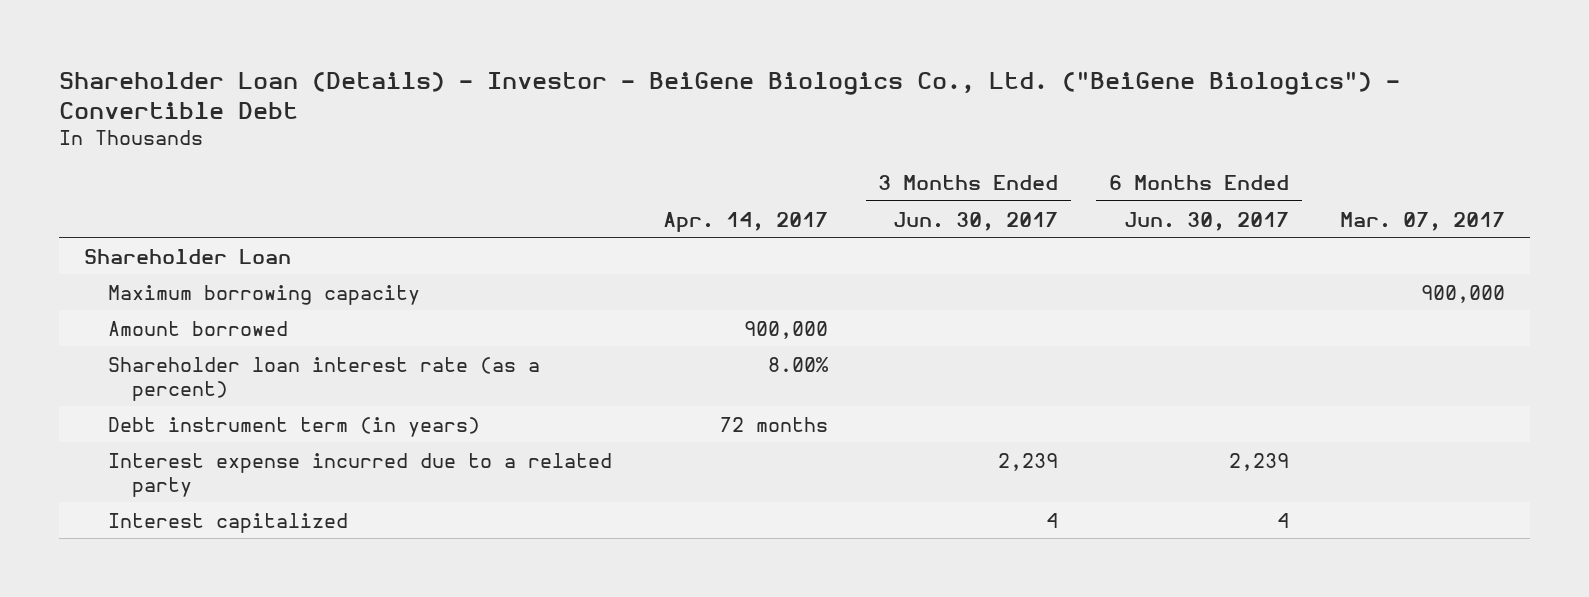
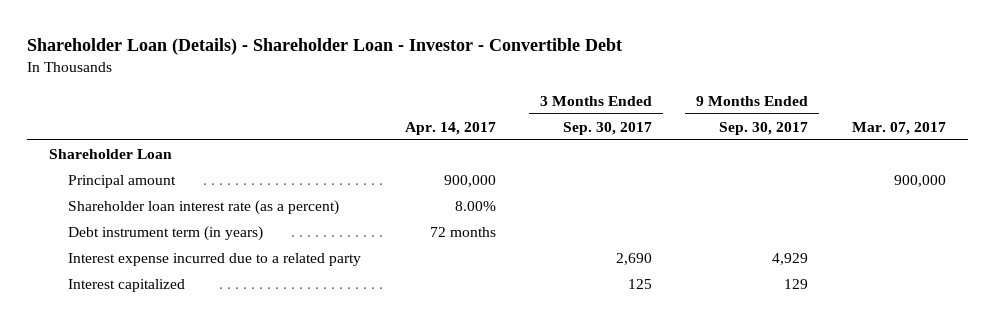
- Shareholder Loan (Details) - Investor - BeiGene Biologics Co., Ltd. ("BeiGene Biologics") - Convertible Debt
+ Shareholder Loan (Details) - Shareholder Loan - Investor - Convertible Debt
- | Apr. 14, 2017 | 3 Months Ended Jun. 30, 2017 | 6 Months Ended Jun. 30, 2017 | Mar. 07, 2017
+ | Apr. 14, 2017 | 3 Months Ended Sep. 30, 2017 | 9 Months Ended Sep. 30, 2017 | Mar. 07, 2017
- Maximum borrowing capacity | | | | 900,000
- Amount borrowed | 900,000 | | |
+ Principal amount | 900,000 | | | 900,000

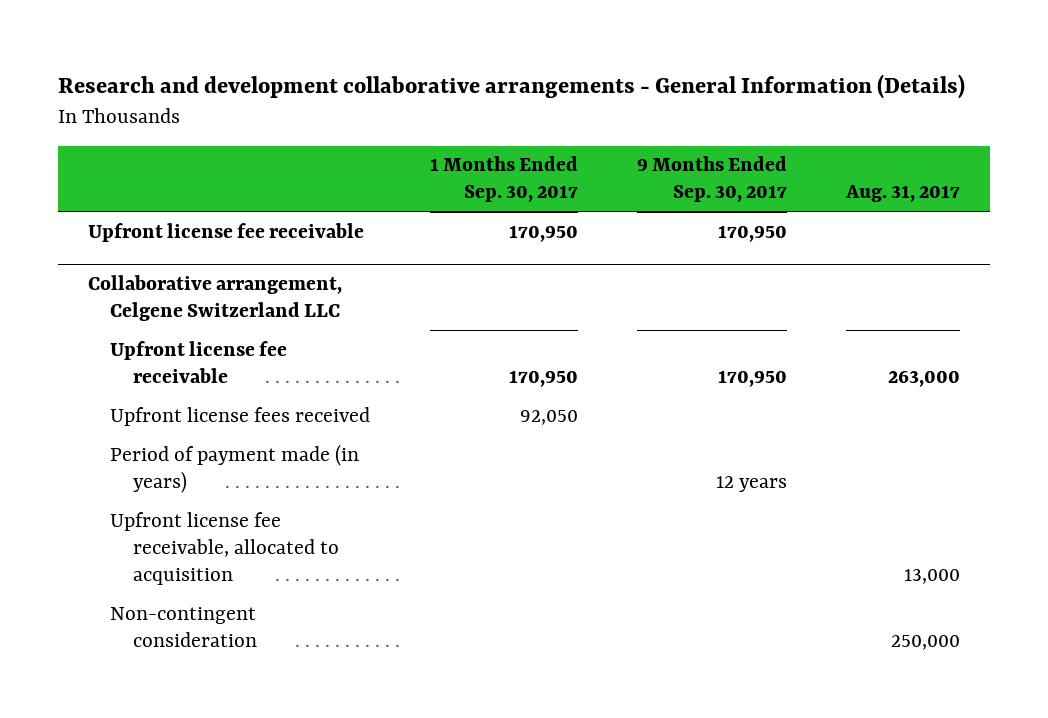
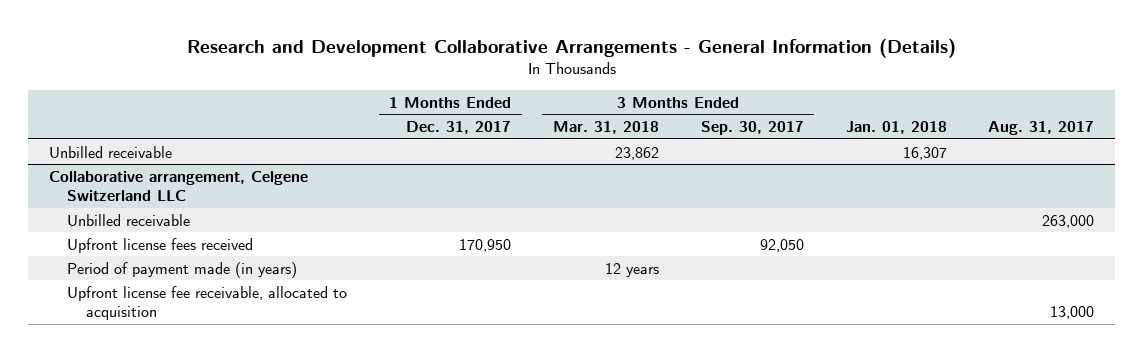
- Research and development collaborative arrangements - General Information (Details)
+ Research and Development Collaborative Arrangements - General Information (Details)
- | 1 Months Ended Sep. 30, 2017 | 9 Months Ended Sep. 30, 2017 | Aug. 31, 2017
+ | 1 Months Ended Dec. 31, 2017 | 3 Months Ended Mar. 31, 2018 | 3 Months Ended Sep. 30, 2017 | Jan. 01, 2018 | Aug. 31, 2017
- Upfront license fee receivable | 170,950 | 170,950 |
+ Unbilled receivable | | 23,862 | | 16,307 |
@ Collaborative arrangement, Celgene Switzerland LLC
- Upfront license fee receivable | 170,950 | 170,950 | 263,000
+ Unbilled receivable | | | | | 263,000
- Non-contingent consideration | | | 250,000

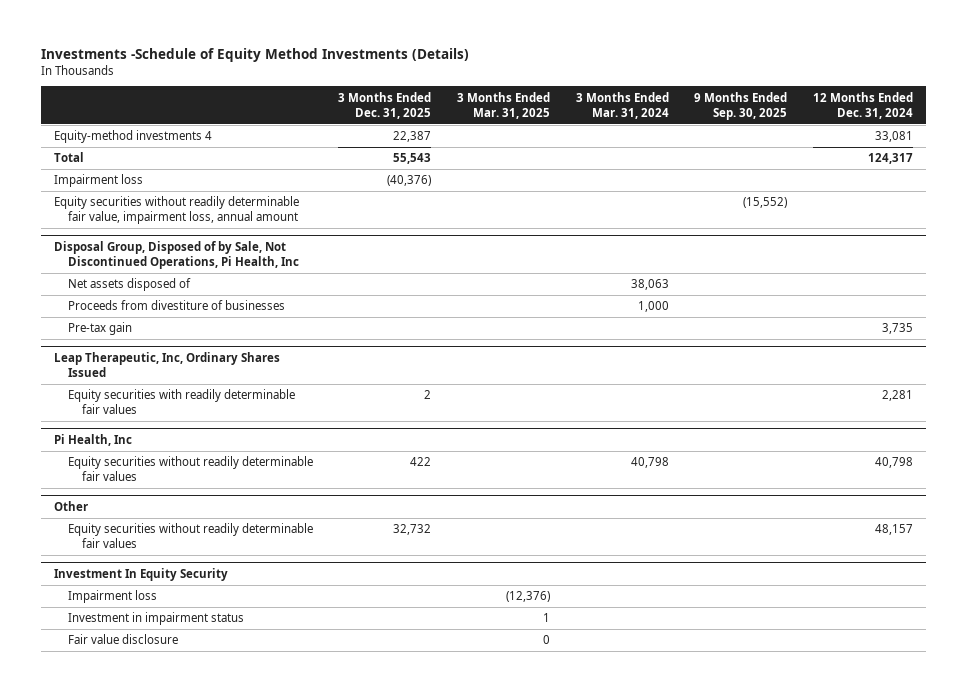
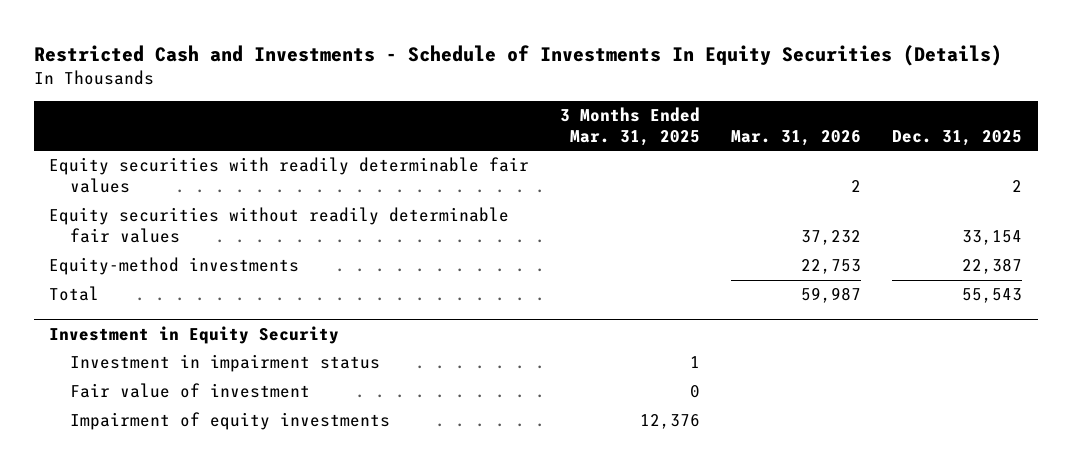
- Investments -Schedule of Equity Method Investments (Details)
+ Restricted Cash and Investments - Schedule of Investments In Equity Securities (Details)
- | 3 Months Ended Dec. 31, 2025 | 3 Months Ended Mar. 31, 2025 | 3 Months Ended Mar. 31, 2024 | 9 Months Ended Sep. 30, 2025 | 12 Months Ended Dec. 31, 2024
+ | 3 Months Ended Mar. 31, 2025 | Mar. 31, 2026 | Dec. 31, 2025
- Equity-method investments 4 | 22,387 | | | | 33,081
+ Equity securities with readily determinable fair values | | 2 | 2
+ Equity securities without readily determinable fair values | | 37,232 | 33,154
+ Equity-method investments | | 22,753 | 22,387
- Impairment loss | (40,376) | | | |
- Equity securities without readily determinable fair value, impairment loss, annual amount | | | | (15,552) |
- Disposal Group, Disposed of by Sale, Not Discontinued Operations, Pi Health, Inc
- Net assets disposed of | | | 38,063 | |
- Proceeds from divestiture of businesses | | | 1,000 | |
- Pre-tax gain | | | | | 3,735
- Leap Therapeutic, Inc, Ordinary Shares Issued
- Equity securities with readily determinable fair values | 2 | | | | 2,281
- Pi Health, Inc
- Equity securities without readily determinable fair values | 422 | | 40,798 | | 40,798
- Other
- Equity securities without readily determinable fair values | 32,732 | | | | 48,157
- Investment In Equity Security
- Impairment loss | | (12,376) | | |
+ Investment in Equity Security
- Fair value disclosure | | 0 | | |
+ Fair value of investment | 0 | |
+ Impairment of equity investments | 12,376 | |

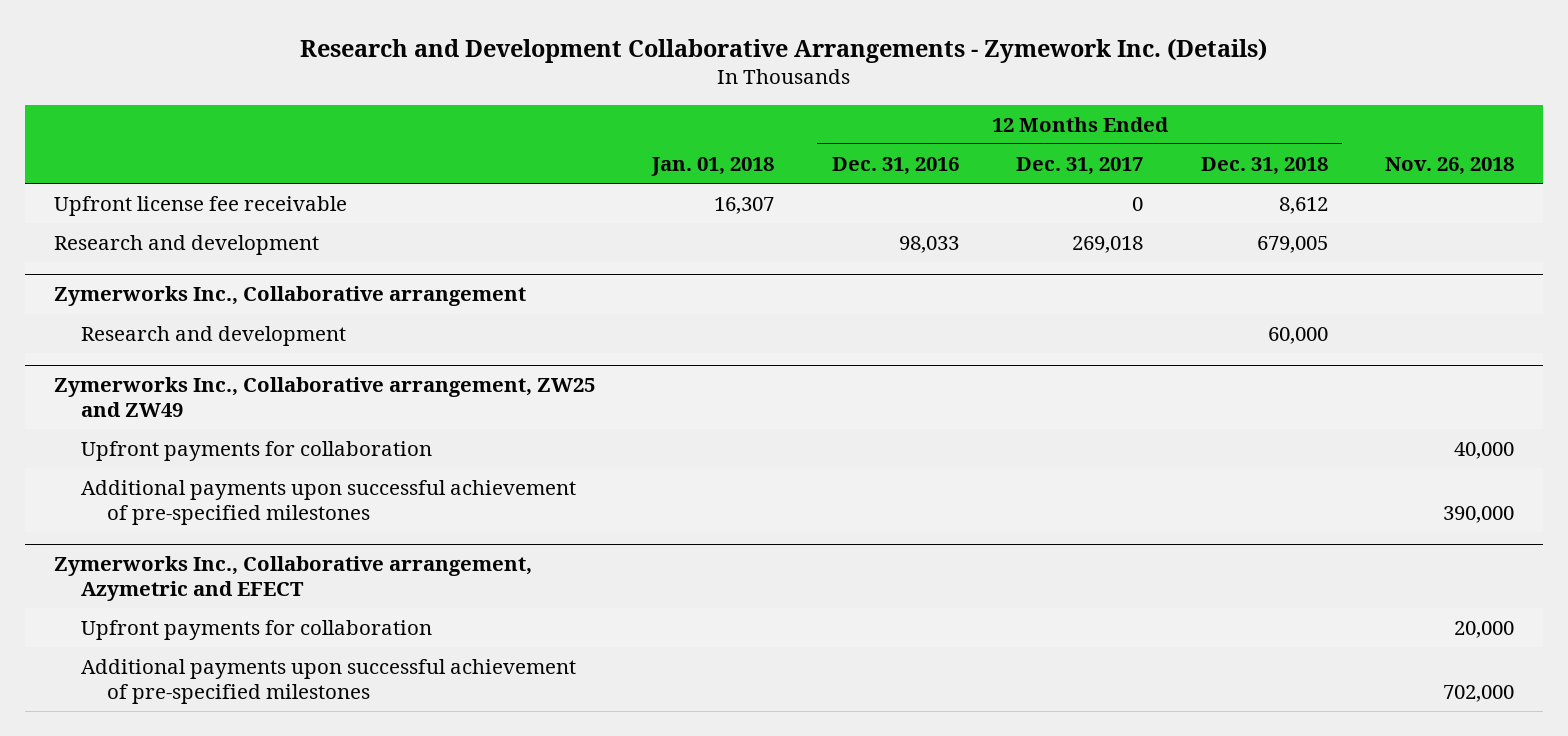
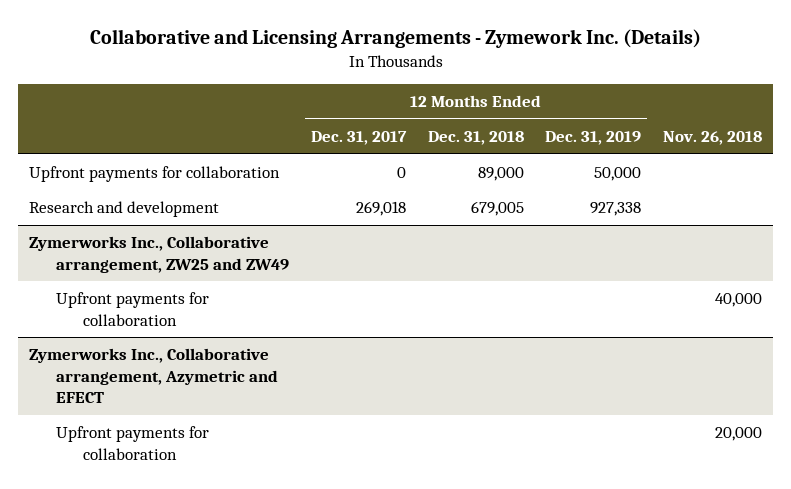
- Research and Development Collaborative Arrangements - Zymework Inc. (Details)
+ Collaborative and Licensing Arrangements - Zymework Inc. (Details)
- | Jan. 01, 2018 | 12 Months Ended Dec. 31, 2016 | 12 Months Ended Dec. 31, 2017 | 12 Months Ended Dec. 31, 2018 | Nov. 26, 2018
+ | 12 Months Ended Dec. 31, 2017 | 12 Months Ended Dec. 31, 2018 | 12 Months Ended Dec. 31, 2019 | Nov. 26, 2018
- Upfront license fee receivable | 16,307 | | 0 | 8,612 |
+ Upfront payments for collaboration | 0 | 89,000 | 50,000 |
- Zymerworks Inc., Collaborative arrangement
- Research and development | | | | 60,000 |
@ Zymerworks Inc., Collaborative arrangement, ZW25 and ZW49
- Additional payments upon successful achievement of pre-specified milestones | | | | | 390,000
@ Zymerworks Inc., Collaborative arrangement, Azymetric and EFECT
- Additional payments upon successful achievement of pre-specified milestones | | | | | 702,000

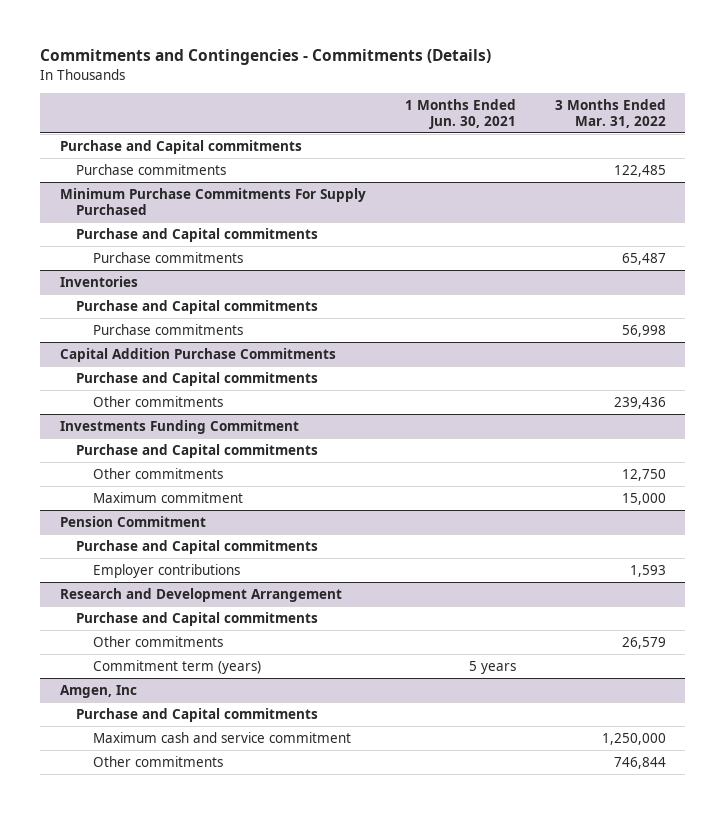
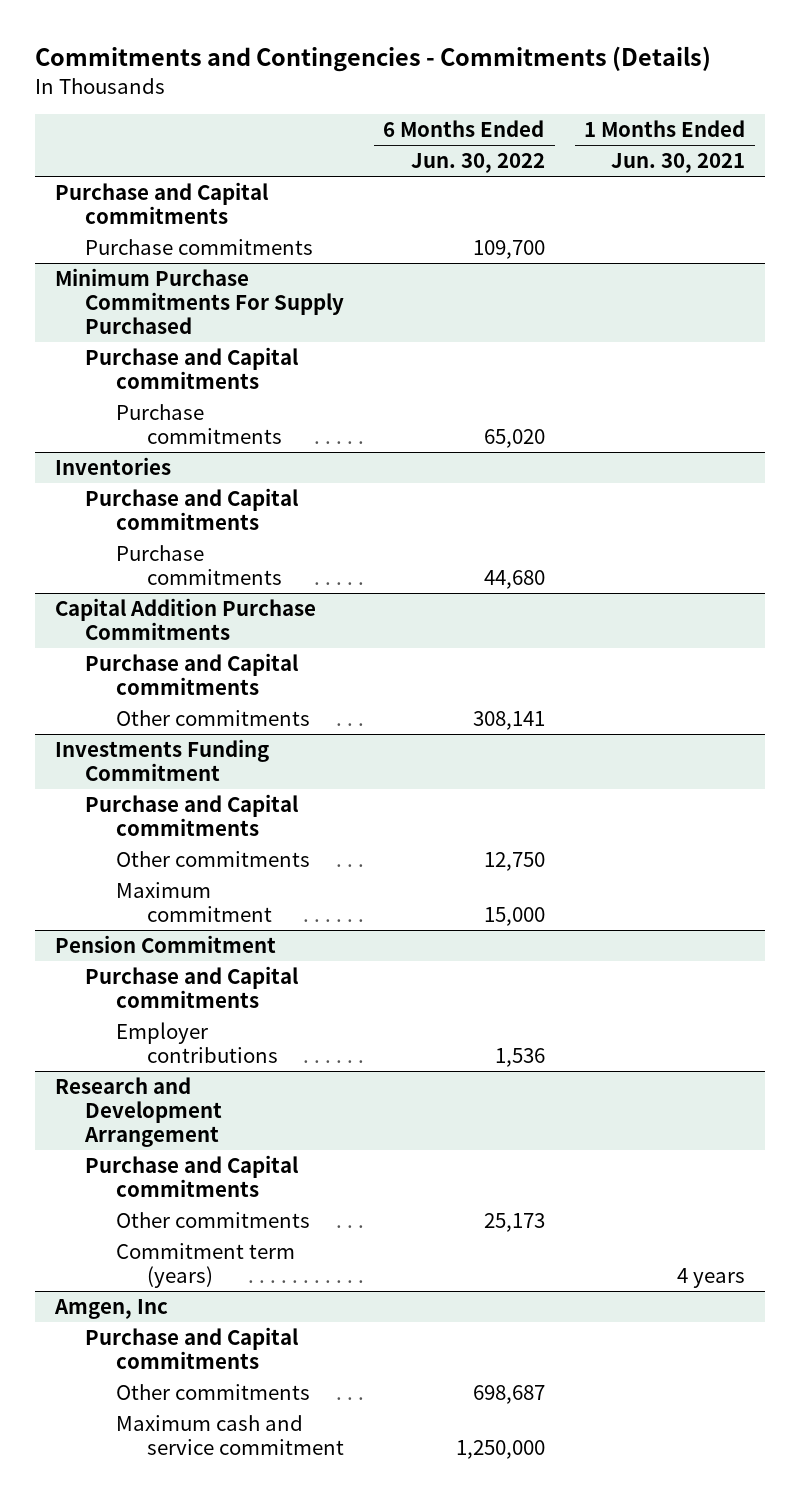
- | 1 Months Ended Jun. 30, 2021 | 3 Months Ended Mar. 31, 2022
+ | 6 Months Ended Jun. 30, 2022 | 1 Months Ended Jun. 30, 2021
@ Research and Development Arrangement
- Commitment term (years) | 5 years |
+ Commitment term (years) | | 4 years
@ Amgen, Inc
moved down: Maximum cash and service commitment | 1,250,000 |

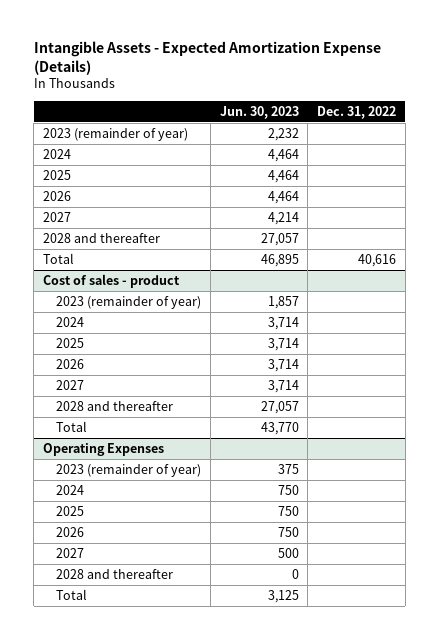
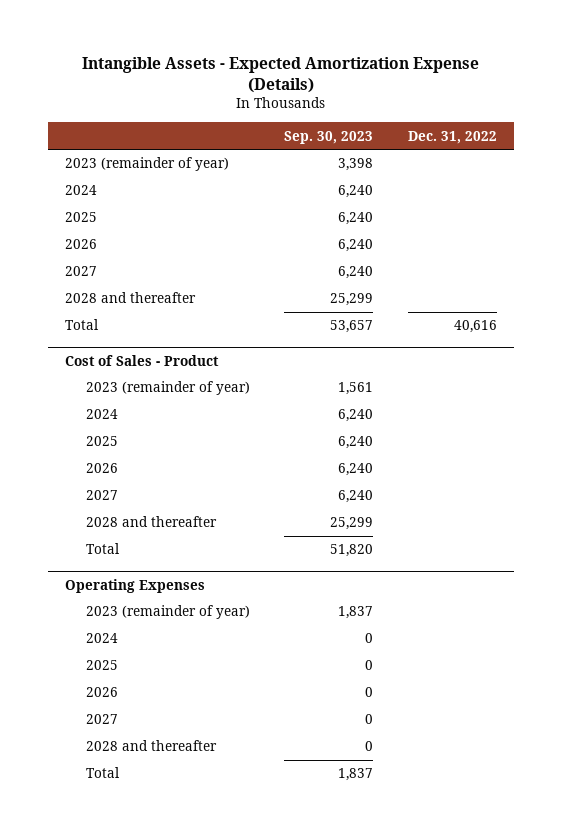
- | Jun. 30, 2023 | Dec. 31, 2022
+ | Sep. 30, 2023 | Dec. 31, 2022
- Cost of sales - product
+ Cost of Sales - Product

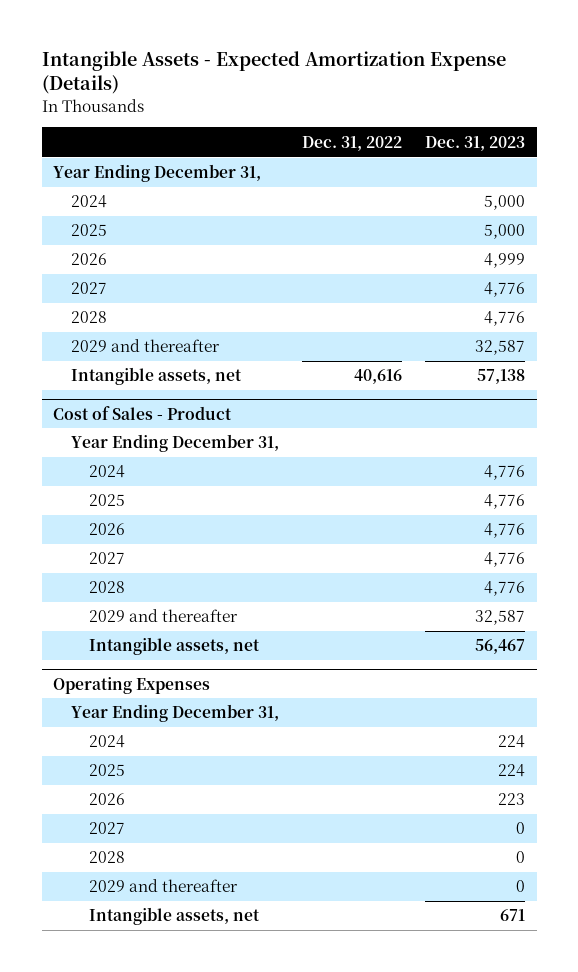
- | Sep. 30, 2023 | Dec. 31, 2022
+ | Dec. 31, 2022 | Dec. 31, 2023
- 2023 (remainder of year) | 3,398 |
+ Year Ending December 31,
- 2028 and thereafter | 25,299 |
- Total | 53,657 | 40,616
+ 2028 | | 4,776
+ 2029 and thereafter | | 32,587
+ Intangible assets, net | 40,616 | 57,138
@ Cost of Sales - Product
- 2023 (remainder of year) | 1,561 |
+ Year Ending December 31,
- 2028 and thereafter | 25,299 |
- Total | 51,820 |
+ 2028 | | 4,776
+ 2029 and thereafter | | 32,587
+ Intangible assets, net | | 56,467
@ Operating Expenses
- 2023 (remainder of year) | 1,837 |
+ Year Ending December 31,
- 2028 and thereafter | 0 |
- Total | 1,837 |
+ 2028 | | 0
+ 2029 and thereafter | | 0
+ Intangible assets, net | | 671

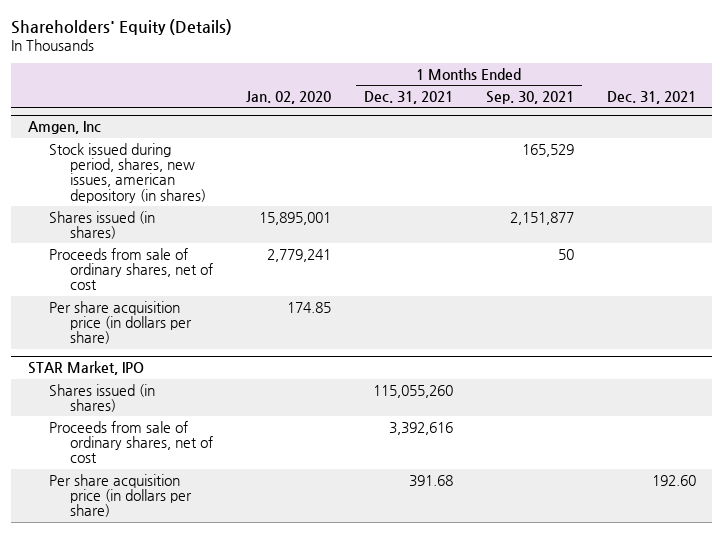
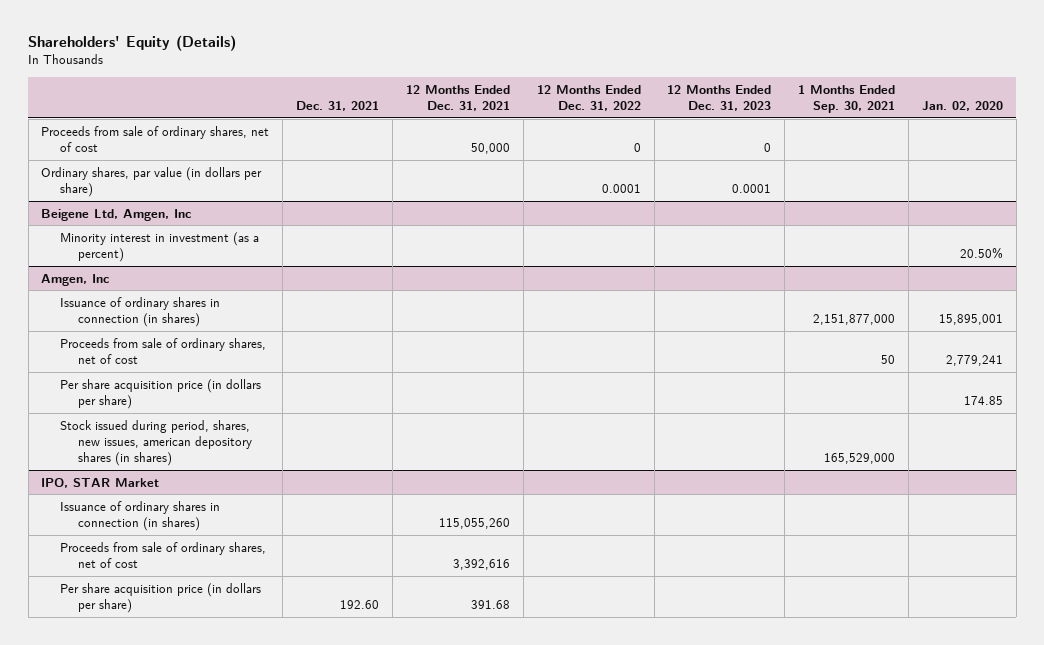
- | Jan. 02, 2020 | 1 Months Ended Dec. 31, 2021 | 1 Months Ended Sep. 30, 2021 | Dec. 31, 2021
+ | Dec. 31, 2021 | 12 Months Ended Dec. 31, 2021 | 12 Months Ended Dec. 31, 2022 | 12 Months Ended Dec. 31, 2023 | 1 Months Ended Sep. 30, 2021 | Jan. 02, 2020
+ Proceeds from sale of ordinary shares, net of cost | | 50,000 | 0 | 0 | |
+ Ordinary shares, par value (in dollars per share) | | | 0.0001 | 0.0001 | |
+ Beigene Ltd, Amgen, Inc
+ Minority interest in investment (as a percent) | | | | | | 20.50%
@ Amgen, Inc
- Stock issued during period, shares, new issues, american depository (in shares) | | | 165,529 |
- Shares issued (in shares) | 15,895,001 | | 2,151,877 |
+ Issuance of ordinary shares in connection (in shares) | | | | | 2,151,877,000 | 15,895,001
- STAR Market, IPO
- Shares issued (in shares) | | 115,055,260 | |
@ Amgen, Inc
+ Stock issued during period, shares, new issues, american depository shares (in shares) | | | | | 165,529,000 |
+ IPO, STAR Market
+ Issuance of ordinary shares in connection (in shares) | | 115,055,260 | | | |

